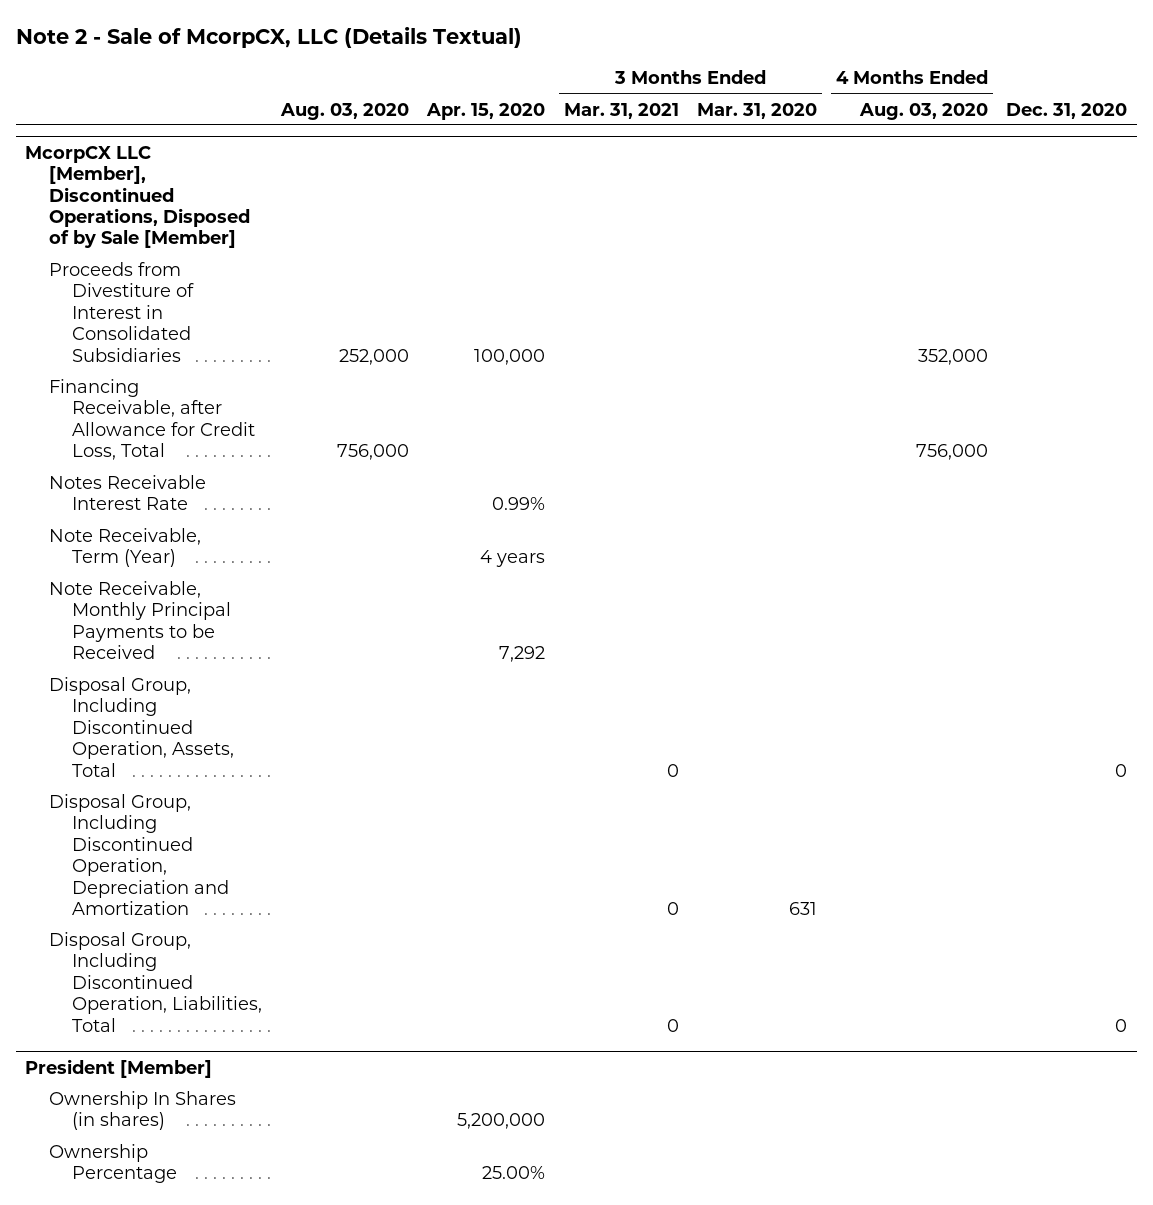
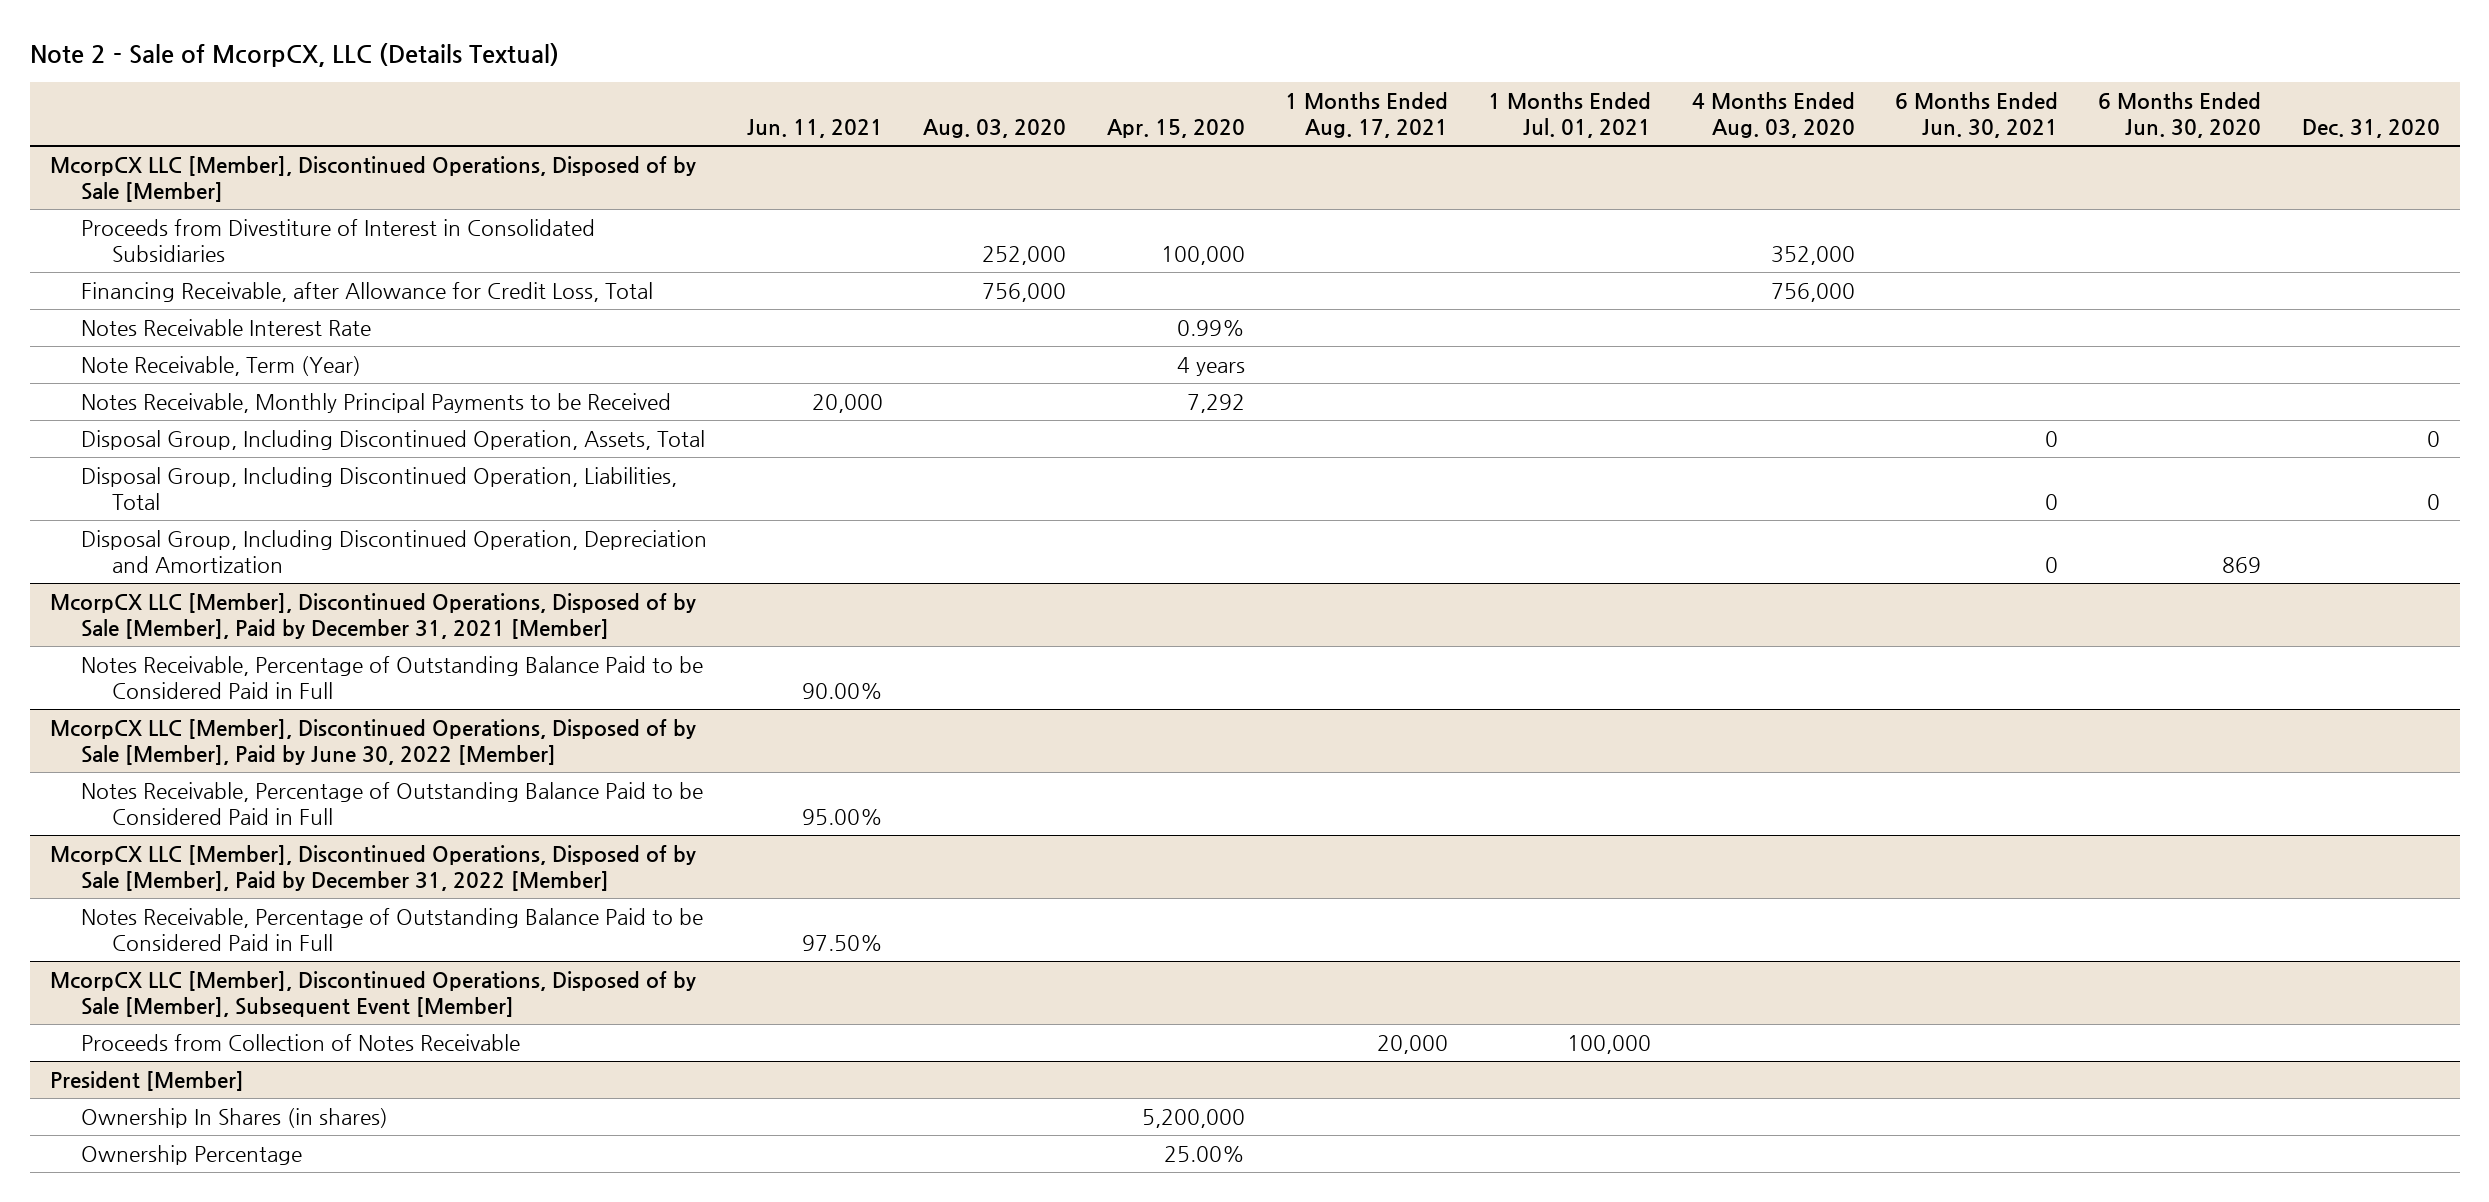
- | Aug. 03, 2020 | Apr. 15, 2020 | 3 Months Ended Mar. 31, 2021 | 3 Months Ended Mar. 31, 2020 | 4 Months Ended Aug. 03, 2020 | Dec. 31, 2020
+ | Jun. 11, 2021 | Aug. 03, 2020 | Apr. 15, 2020 | 1 Months Ended Aug. 17, 2021 | 1 Months Ended Jul. 01, 2021 | 4 Months Ended Aug. 03, 2020 | 6 Months Ended Jun. 30, 2021 | 6 Months Ended Jun. 30, 2020 | Dec. 31, 2020
@ McorpCX LLC [Member], Discontinued Operations, Disposed of by Sale [Member]
- Note Receivable, Monthly Principal Payments to be Received | | 7,292 | | | |
+ Notes Receivable, Monthly Principal Payments to be Received | 20,000 | | 7,292 | | | | | |
moved down: Disposal Group, Including Discontinued Operation, Depreciation and Amortization | | | | | | | 0 | 869 |
+ McorpCX LLC [Member], Discontinued Operations, Disposed of by Sale [Member], Paid by December 31, 2021 [Member]
+ Notes Receivable, Percentage of Outstanding Balance Paid to be Considered Paid in Full | 90.00% | | | | | | | |
+ McorpCX LLC [Member], Discontinued Operations, Disposed of by Sale [Member], Paid by June 30, 2022 [Member]
+ Notes Receivable, Percentage of Outstanding Balance Paid to be Considered Paid in Full | 95.00% | | | | | | | |
+ McorpCX LLC [Member], Discontinued Operations, Disposed of by Sale [Member], Paid by December 31, 2022 [Member]
+ Notes Receivable, Percentage of Outstanding Balance Paid to be Considered Paid in Full | 97.50% | | | | | | | |
+ McorpCX LLC [Member], Discontinued Operations, Disposed of by Sale [Member], Subsequent Event [Member]
+ Proceeds from Collection of Notes Receivable | | | | 20,000 | 100,000 | | | |

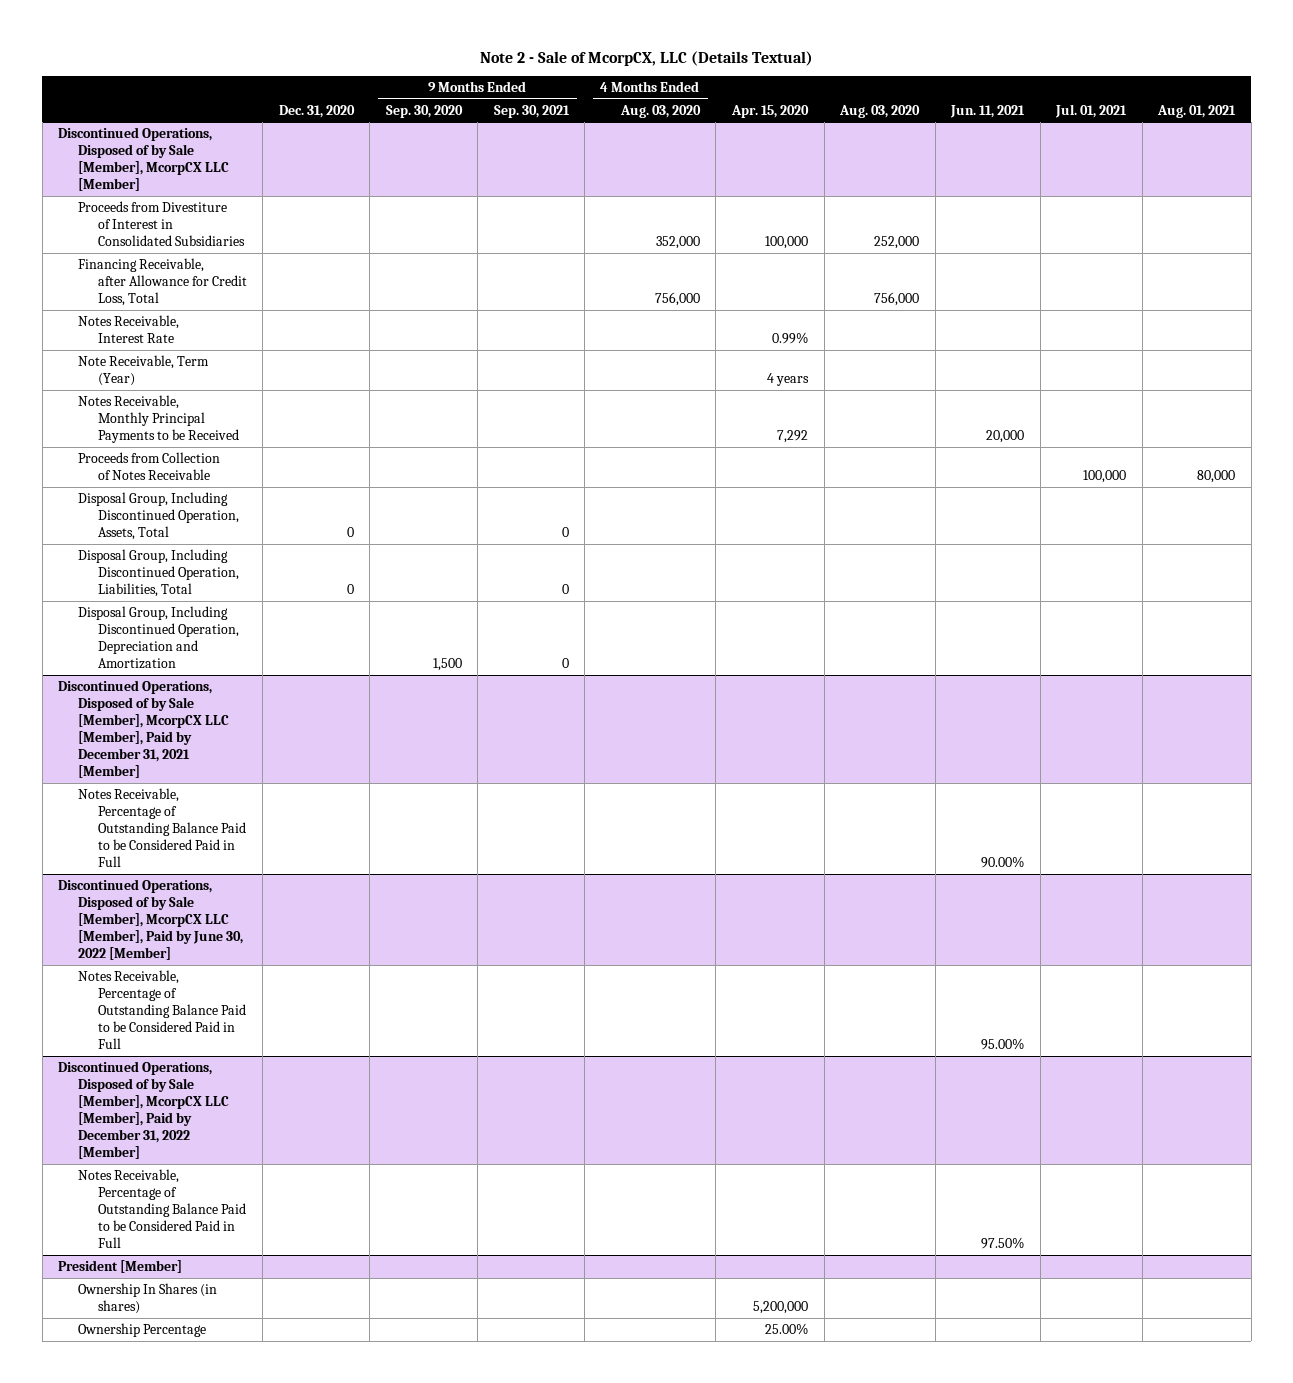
- | Jun. 11, 2021 | Aug. 03, 2020 | Apr. 15, 2020 | 1 Months Ended Aug. 17, 2021 | 1 Months Ended Jul. 01, 2021 | 4 Months Ended Aug. 03, 2020 | 6 Months Ended Jun. 30, 2021 | 6 Months Ended Jun. 30, 2020 | Dec. 31, 2020
+ | Dec. 31, 2020 | 9 Months Ended Sep. 30, 2020 | 9 Months Ended Sep. 30, 2021 | 4 Months Ended Aug. 03, 2020 | Apr. 15, 2020 | Aug. 03, 2020 | Jun. 11, 2021 | Jul. 01, 2021 | Aug. 01, 2021
- McorpCX LLC [Member], Discontinued Operations, Disposed of by Sale [Member]
+ Discontinued Operations, Disposed of by Sale [Member], McorpCX LLC [Member]
- Notes Receivable Interest Rate | | | 0.99% | | | | | |
+ Notes Receivable, Interest Rate | | | | | 0.99% | | | |
+ Proceeds from Collection of Notes Receivable | | | | | | | | 100,000 | 80,000
- McorpCX LLC [Member], Discontinued Operations, Disposed of by Sale [Member], Paid by December 31, 2021 [Member]
+ Discontinued Operations, Disposed of by Sale [Member], McorpCX LLC [Member], Paid by December 31, 2021 [Member]
- McorpCX LLC [Member], Discontinued Operations, Disposed of by Sale [Member], Paid by June 30, 2022 [Member]
+ Discontinued Operations, Disposed of by Sale [Member], McorpCX LLC [Member], Paid by June 30, 2022 [Member]
- McorpCX LLC [Member], Discontinued Operations, Disposed of by Sale [Member], Paid by December 31, 2022 [Member]
+ Discontinued Operations, Disposed of by Sale [Member], McorpCX LLC [Member], Paid by December 31, 2022 [Member]
- McorpCX LLC [Member], Discontinued Operations, Disposed of by Sale [Member], Subsequent Event [Member]
- Proceeds from Collection of Notes Receivable | | | | 20,000 | 100,000 | | | |

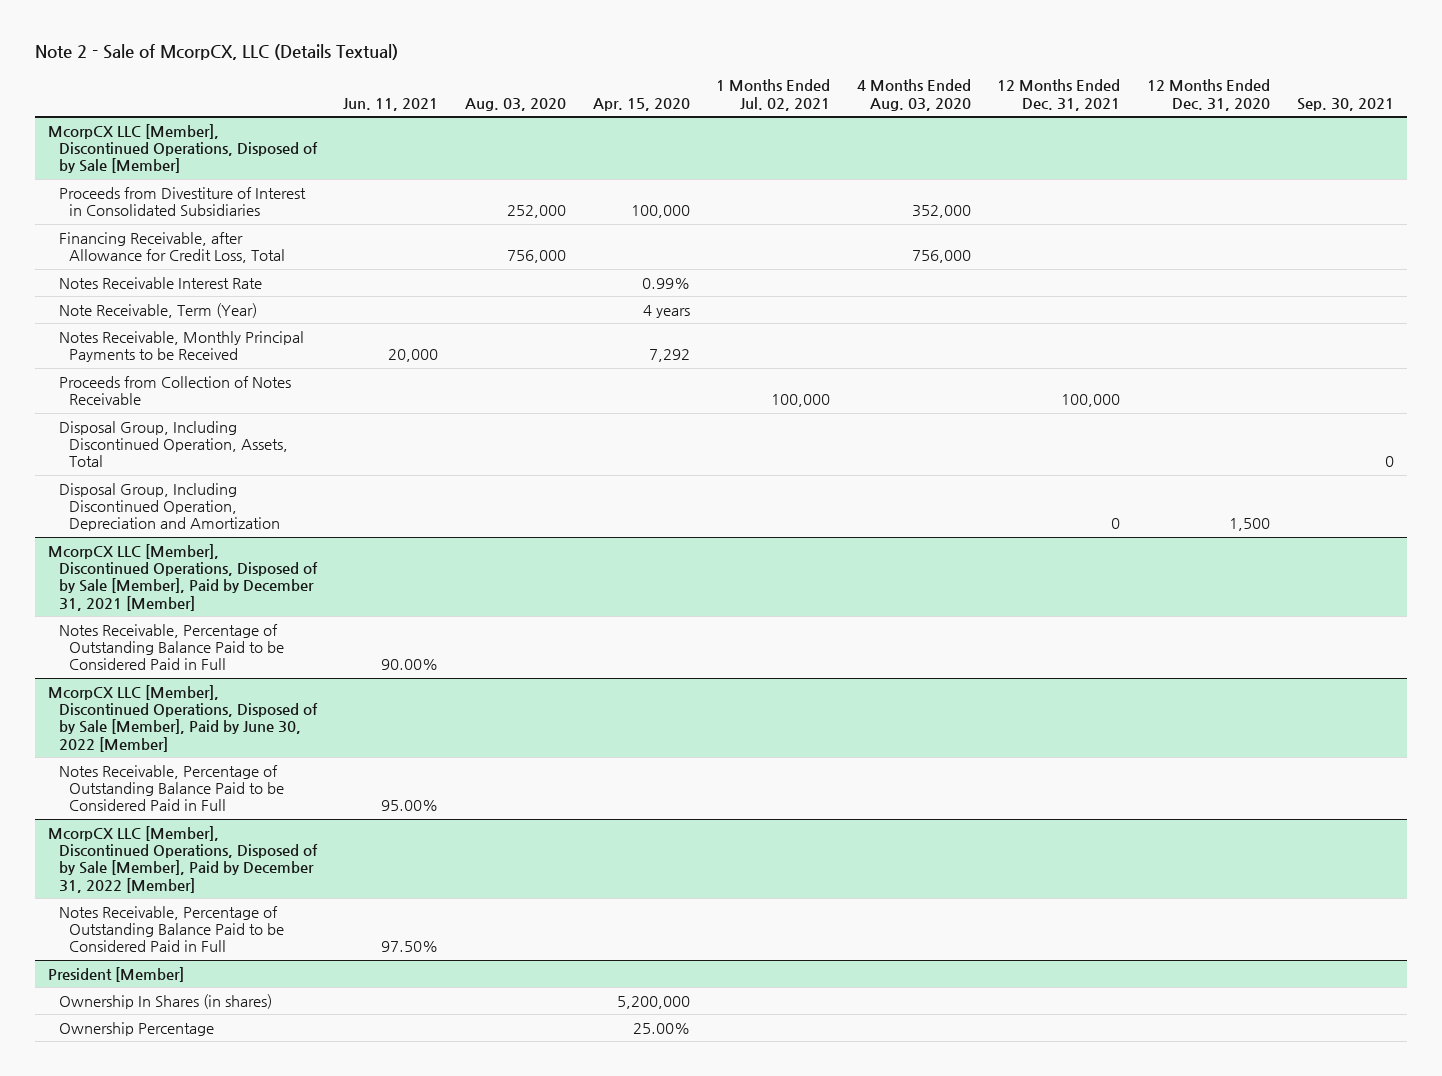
- | Dec. 31, 2020 | 9 Months Ended Sep. 30, 2020 | 9 Months Ended Sep. 30, 2021 | 4 Months Ended Aug. 03, 2020 | Apr. 15, 2020 | Aug. 03, 2020 | Jun. 11, 2021 | Jul. 01, 2021 | Aug. 01, 2021
+ | Jun. 11, 2021 | Aug. 03, 2020 | Apr. 15, 2020 | 1 Months Ended Jul. 02, 2021 | 4 Months Ended Aug. 03, 2020 | 12 Months Ended Dec. 31, 2021 | 12 Months Ended Dec. 31, 2020 | Sep. 30, 2021
- Discontinued Operations, Disposed of by Sale [Member], McorpCX LLC [Member]
+ McorpCX LLC [Member], Discontinued Operations, Disposed of by Sale [Member]
- Notes Receivable, Interest Rate | | | | | 0.99% | | | |
+ Notes Receivable Interest Rate | | | 0.99% | | | | |
- Disposal Group, Including Discontinued Operation, Liabilities, Total | 0 | | 0 | | | | | |
- Discontinued Operations, Disposed of by Sale [Member], McorpCX LLC [Member], Paid by December 31, 2021 [Member]
+ McorpCX LLC [Member], Discontinued Operations, Disposed of by Sale [Member], Paid by December 31, 2021 [Member]
- Discontinued Operations, Disposed of by Sale [Member], McorpCX LLC [Member], Paid by June 30, 2022 [Member]
+ McorpCX LLC [Member], Discontinued Operations, Disposed of by Sale [Member], Paid by June 30, 2022 [Member]
- Discontinued Operations, Disposed of by Sale [Member], McorpCX LLC [Member], Paid by December 31, 2022 [Member]
+ McorpCX LLC [Member], Discontinued Operations, Disposed of by Sale [Member], Paid by December 31, 2022 [Member]

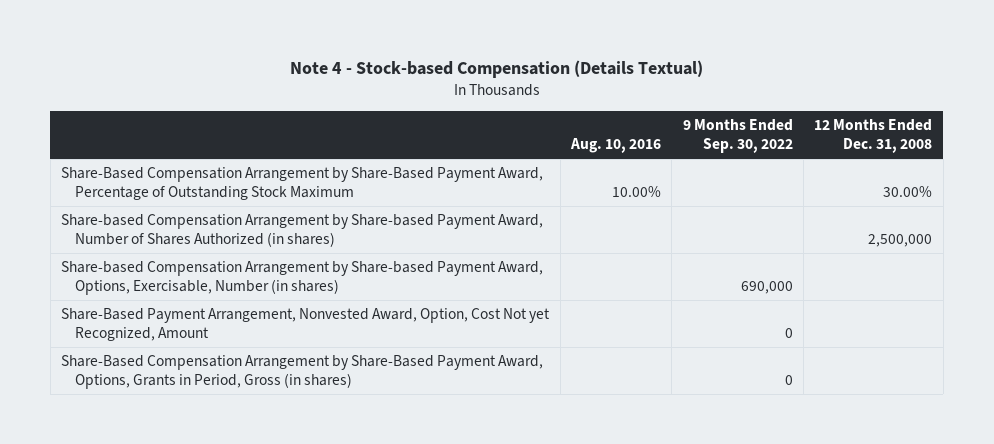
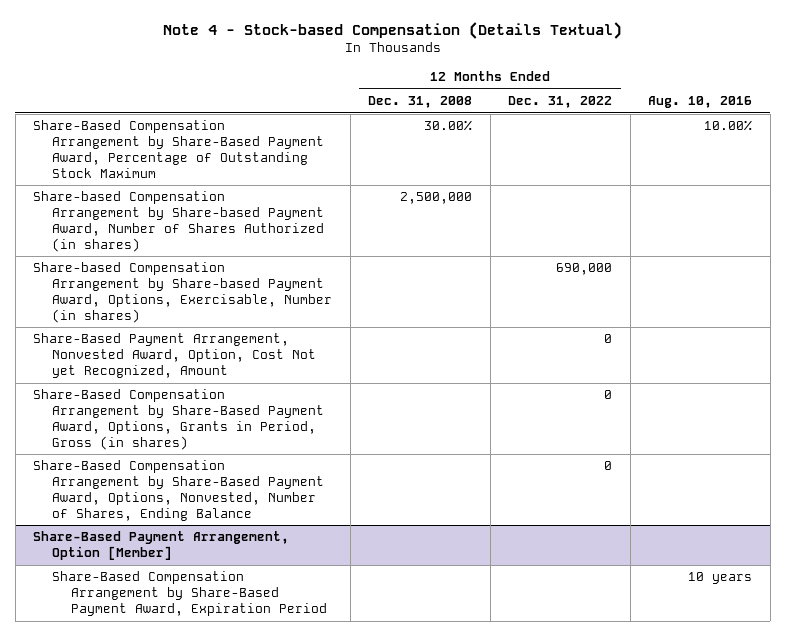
- | Aug. 10, 2016 | 9 Months Ended Sep. 30, 2022 | 12 Months Ended Dec. 31, 2008
+ | 12 Months Ended Dec. 31, 2008 | 12 Months Ended Dec. 31, 2022 | Aug. 10, 2016
+ Share-Based Compensation Arrangement by Share-Based Payment Award, Options, Nonvested, Number of Shares, Ending Balance | | 0 |
+ Share-Based Payment Arrangement, Option [Member]
+ Share-Based Compensation Arrangement by Share-Based Payment Award, Expiration Period | | | 10 years

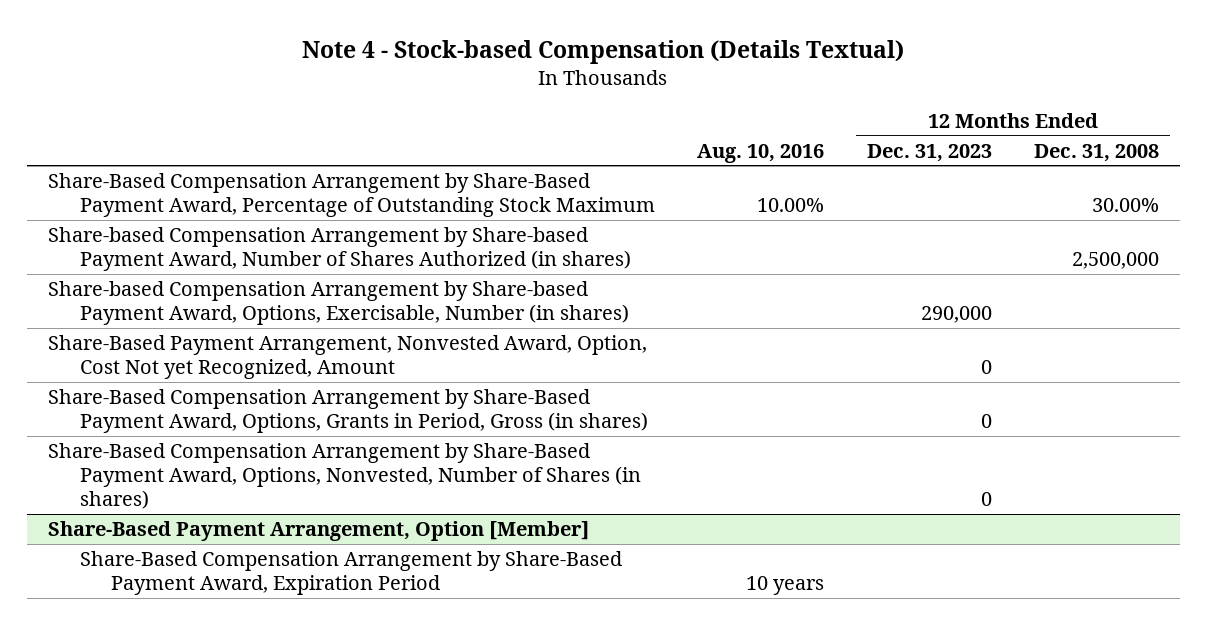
- | 12 Months Ended Dec. 31, 2008 | 12 Months Ended Dec. 31, 2022 | Aug. 10, 2016
+ | Aug. 10, 2016 | 12 Months Ended Dec. 31, 2023 | 12 Months Ended Dec. 31, 2008
- Share-Based Compensation Arrangement by Share-Based Payment Award, Options, Nonvested, Number of Shares, Ending Balance | | 0 |
+ Share-Based Compensation Arrangement by Share-Based Payment Award, Options, Nonvested, Number of Shares (in shares) | | 0 |

